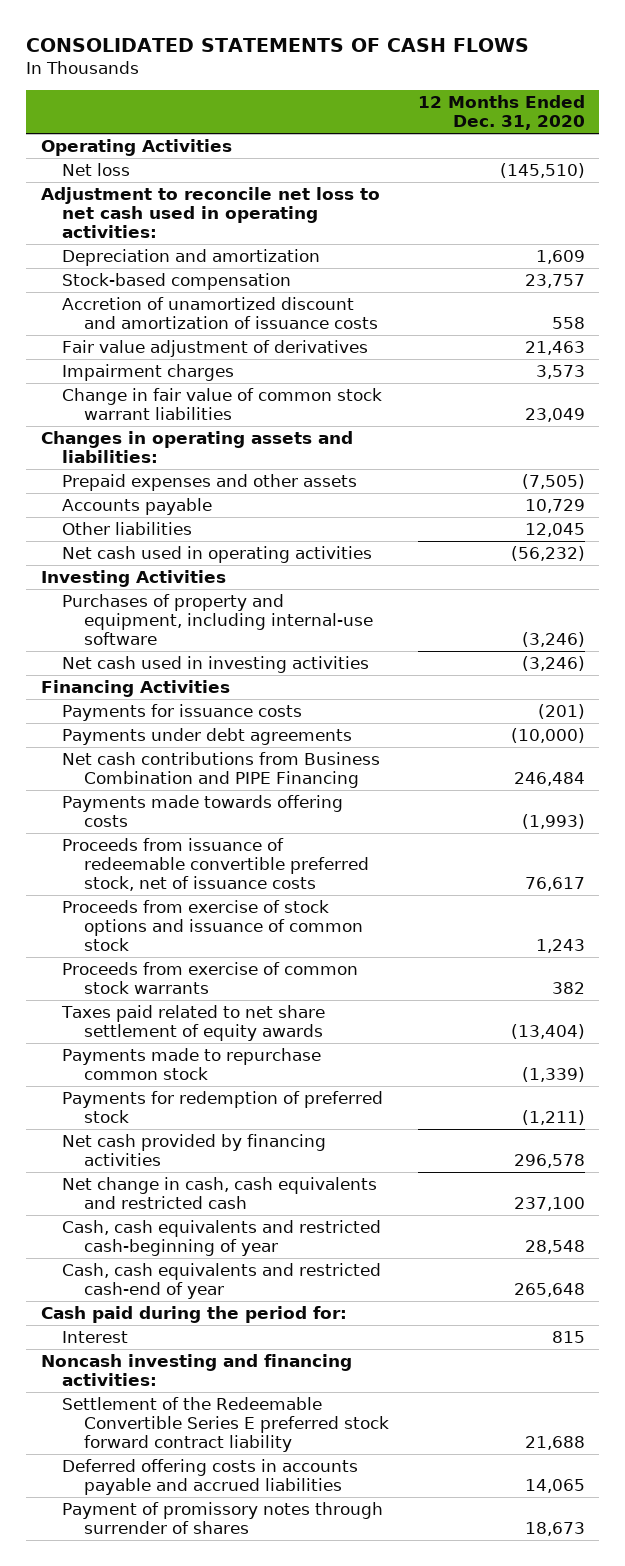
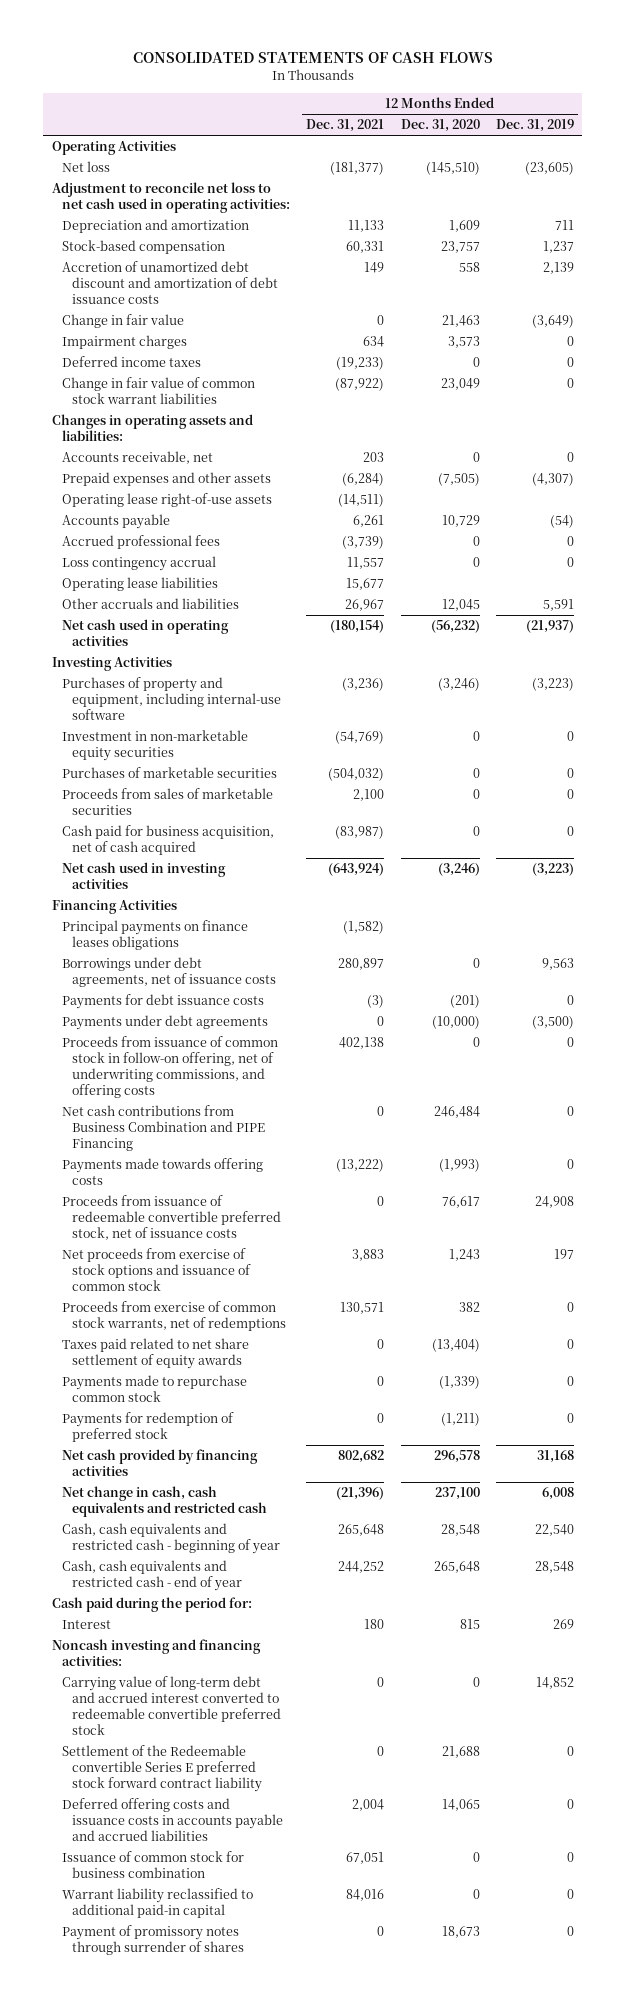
- | 12 Months Ended Dec. 31, 2020
+ | 12 Months Ended Dec. 31, 2021 | 12 Months Ended Dec. 31, 2020 | 12 Months Ended Dec. 31, 2019
- Accretion of unamortized discount and amortization of issuance costs | 558
- Fair value adjustment of derivatives | 21,463
+ Accretion of unamortized debt discount and amortization of debt issuance costs | 149 | 558 | 2,139
+ Change in fair value | 0 | 21,463 | (3,649)
+ Deferred income taxes | (19,233) | 0 | 0
+ Accounts receivable, net | 203 | 0 | 0
+ Operating lease right-of-use assets | (14,511) | |
- Other liabilities | 12,045
+ Accrued professional fees | (3,739) | 0 | 0
+ Loss contingency accrual | 11,557 | 0 | 0
+ Operating lease liabilities | 15,677 | |
+ Other accruals and liabilities | 26,967 | 12,045 | 5,591
+ Investment in non-marketable equity securities | (54,769) | 0 | 0
+ Purchases of marketable securities | (504,032) | 0 | 0
+ Proceeds from sales of marketable securities | 2,100 | 0 | 0
+ Cash paid for business acquisition, net of cash acquired | (83,987) | 0 | 0
- Payments for issuance costs | (201)
+ Principal payments on finance leases obligations | (1,582) | |
+ Borrowings under debt agreements, net of issuance costs | 280,897 | 0 | 9,563
+ Payments for debt issuance costs | (3) | (201) | 0
+ Proceeds from issuance of common stock in follow-on offering, net of underwriting commissions, and offering costs | 402,138 | 0 | 0
- Proceeds from exercise of stock options and issuance of common stock | 1,243
- Proceeds from exercise of common stock warrants | 382
+ Net proceeds from exercise of stock options and issuance of common stock | 3,883 | 1,243 | 197
+ Proceeds from exercise of common stock warrants, net of redemptions | 130,571 | 382 | 0
- Cash, cash equivalents and restricted cash-beginning of year | 28,548
- Cash, cash equivalents and restricted cash-end of year | 265,648
+ Cash, cash equivalents and restricted cash - beginning of year | 265,648 | 28,548 | 22,540
+ Cash, cash equivalents and restricted cash - end of year | 244,252 | 265,648 | 28,548
- Settlement of the Redeemable Convertible Series E preferred stock forward contract liability | 21,688
- Deferred offering costs in accounts payable and accrued liabilities | 14,065
+ Carrying value of long-term debt and accrued interest converted to redeemable convertible preferred stock | 0 | 0 | 14,852
+ Settlement of the Redeemable convertible Series E preferred stock forward contract liability | 0 | 21,688 | 0
+ Deferred offering costs and issuance costs in accounts payable and accrued liabilities | 2,004 | 14,065 | 0
+ Issuance of common stock for business combination | 67,051 | 0 | 0
+ Warrant liability reclassified to additional paid-in capital | 84,016 | 0 | 0

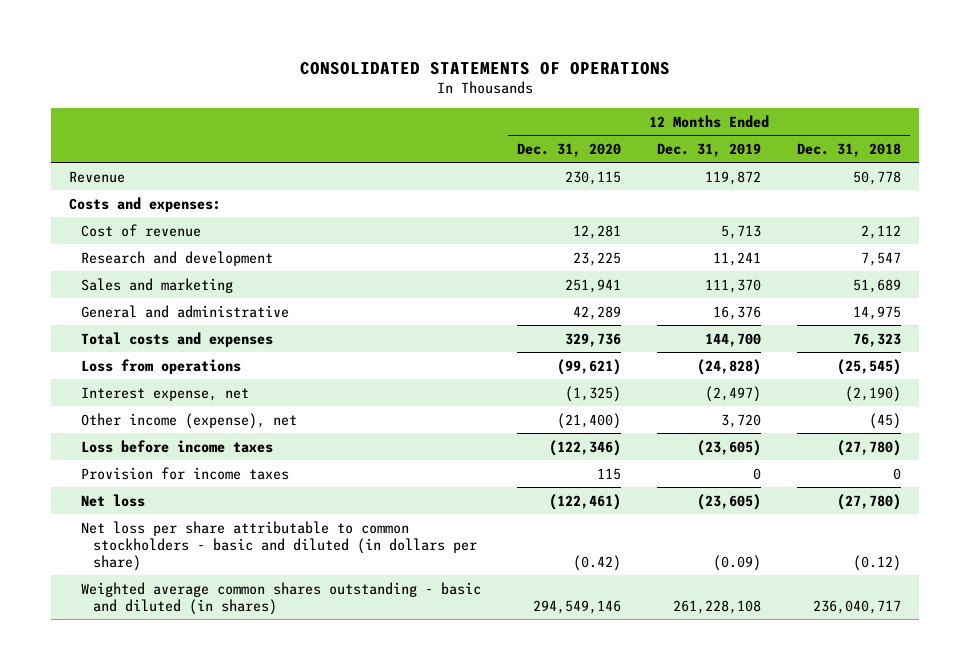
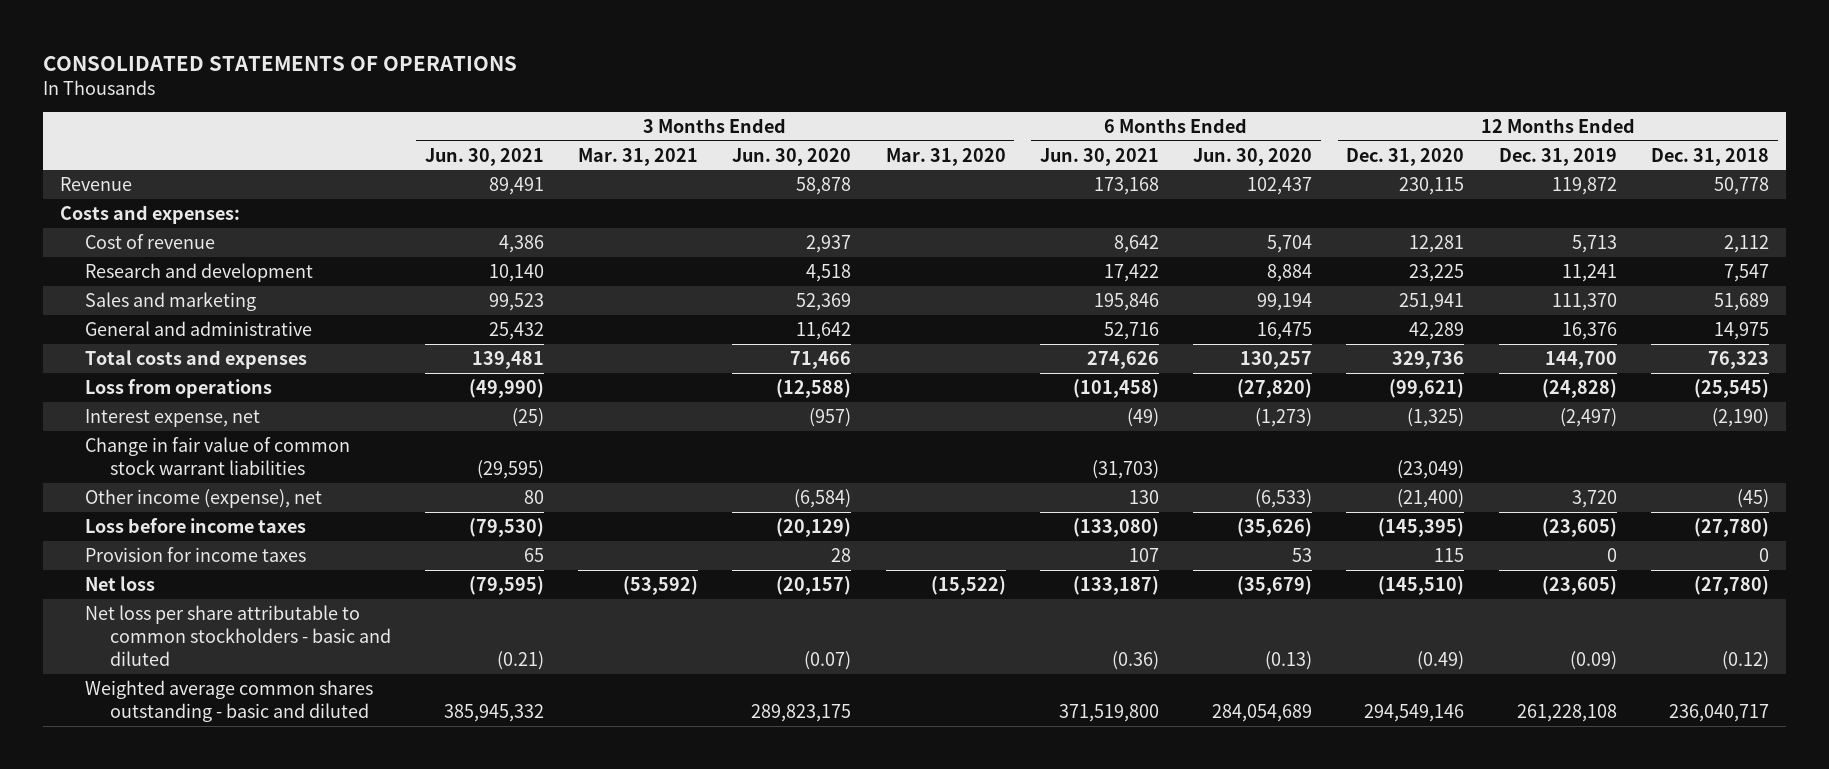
- | 12 Months Ended Dec. 31, 2020 | 12 Months Ended Dec. 31, 2019 | 12 Months Ended Dec. 31, 2018
+ | 3 Months Ended Jun. 30, 2021 | 3 Months Ended Mar. 31, 2021 | 3 Months Ended Jun. 30, 2020 | 3 Months Ended Mar. 31, 2020 | 6 Months Ended Jun. 30, 2021 | 6 Months Ended Jun. 30, 2020 | 12 Months Ended Dec. 31, 2020 | 12 Months Ended Dec. 31, 2019 | 12 Months Ended Dec. 31, 2018
+ Change in fair value of common stock warrant liabilities | (29,595) | | | | (31,703) | | (23,049) | |
- Loss before income taxes | (122,346) | (23,605) | (27,780)
+ Loss before income taxes | (79,530) | | (20,129) | | (133,080) | (35,626) | (145,395) | (23,605) | (27,780)
- Net loss | (122,461) | (23,605) | (27,780)
- Net loss per share attributable to common stockholders - basic and diluted (in dollars per share) | (0.42) | (0.09) | (0.12)
- Weighted average common shares outstanding - basic and diluted (in shares) | 294,549,146 | 261,228,108 | 236,040,717
+ Net loss | (79,595) | (53,592) | (20,157) | (15,522) | (133,187) | (35,679) | (145,510) | (23,605) | (27,780)
+ Net loss per share attributable to common stockholders - basic and diluted | (0.21) | | (0.07) | | (0.36) | (0.13) | (0.49) | (0.09) | (0.12)
+ Weighted average common shares outstanding - basic and diluted | 385,945,332 | | 289,823,175 | | 371,519,800 | 284,054,689 | 294,549,146 | 261,228,108 | 236,040,717

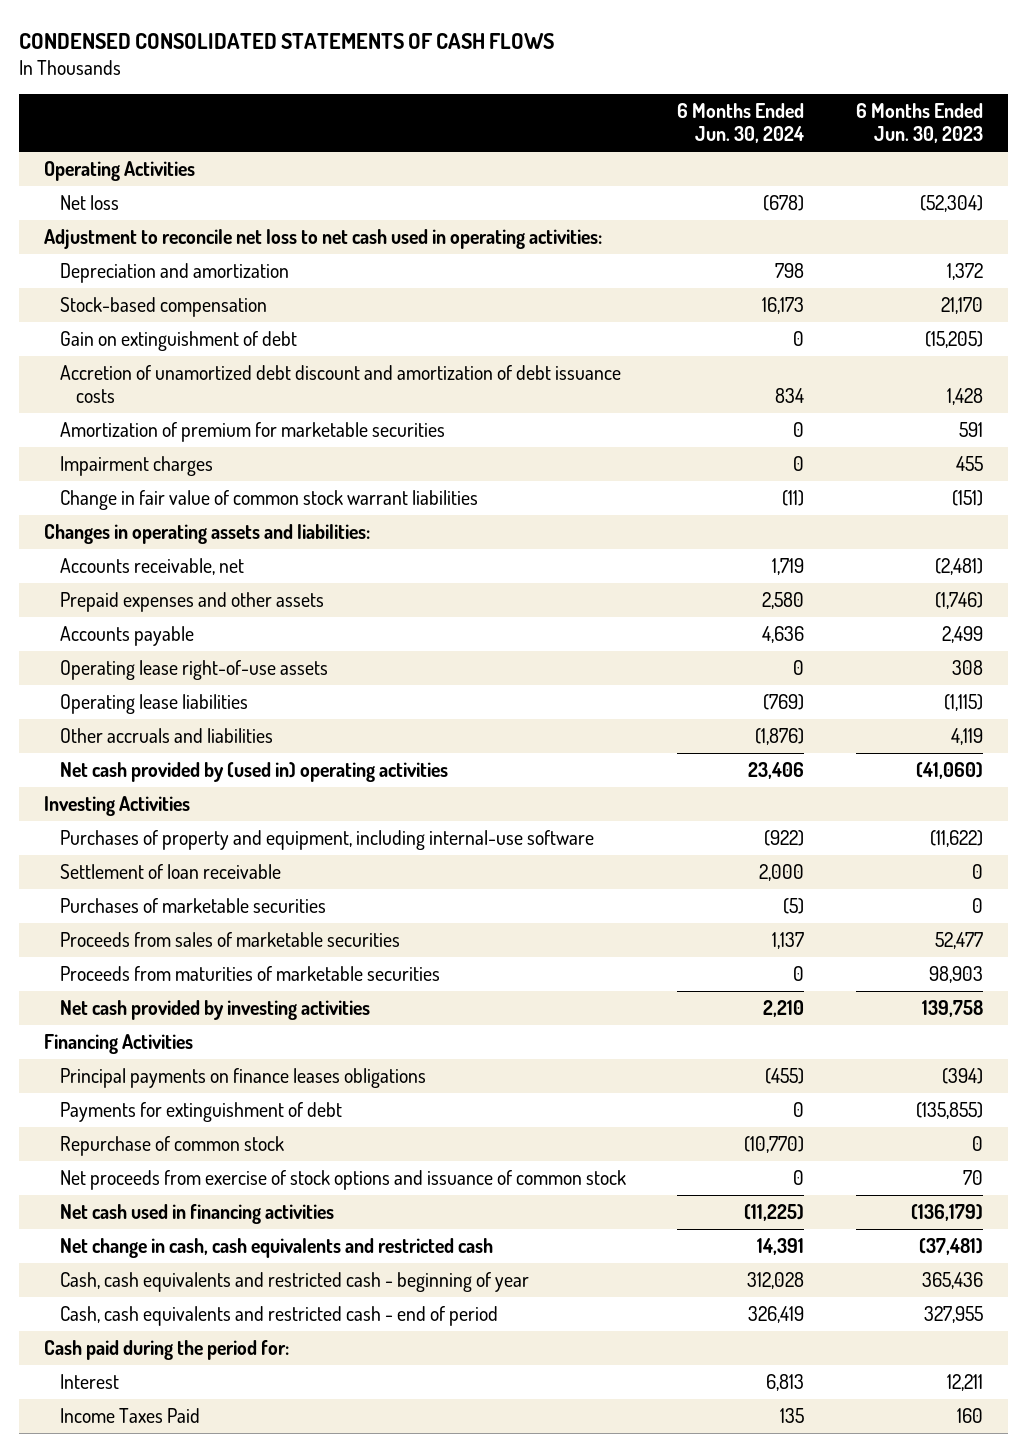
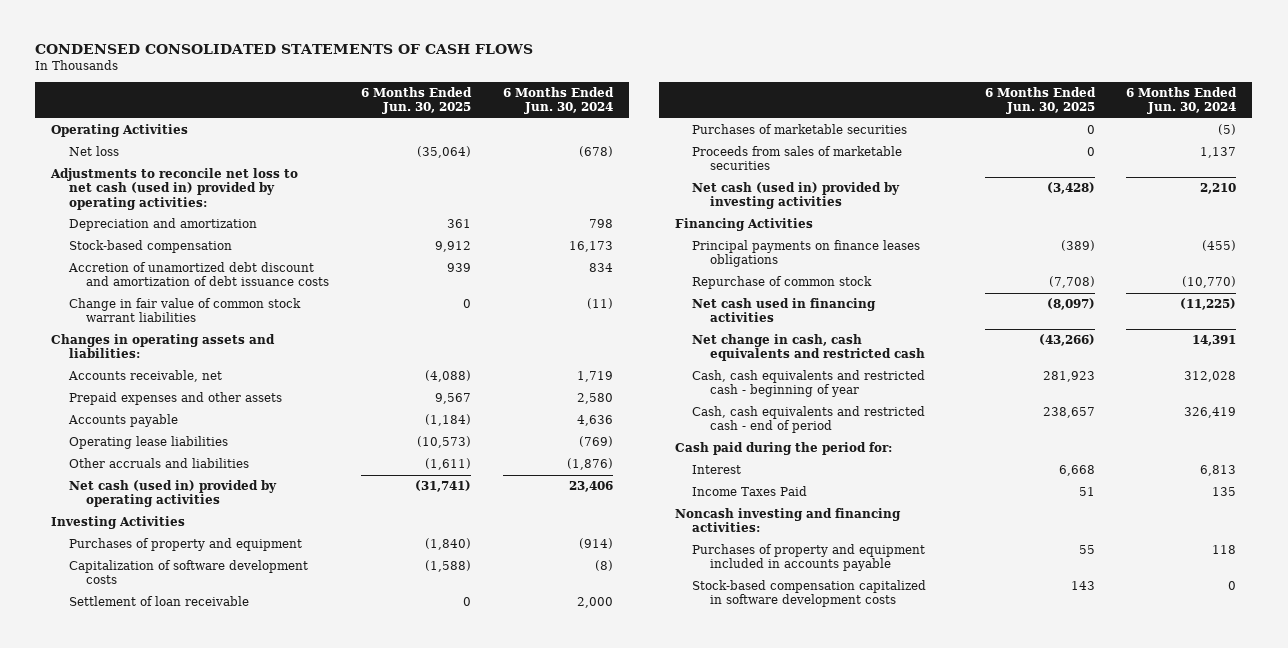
- | 6 Months Ended Jun. 30, 2024 | 6 Months Ended Jun. 30, 2023
+ | 6 Months Ended Jun. 30, 2025 | 6 Months Ended Jun. 30, 2024
- Adjustment to reconcile net loss to net cash used in operating activities:
+ Adjustments to reconcile net loss to net cash (used in) provided by operating activities:
- Gain on extinguishment of debt | 0 | (15,205)
- Amortization of premium for marketable securities | 0 | 591
- Impairment charges | 0 | 455
- Operating lease right-of-use assets | 0 | 308
- Net cash provided by (used in) operating activities | 23,406 | (41,060)
+ Net cash (used in) provided by operating activities | (31,741) | 23,406
- Purchases of property and equipment, including internal-use software | (922) | (11,622)
+ Purchases of property and equipment | (1,840) | (914)
+ Capitalization of software development costs | (1,588) | (8)
- Proceeds from maturities of marketable securities | 0 | 98,903
- Net cash provided by investing activities | 2,210 | 139,758
+ Net cash (used in) provided by investing activities | (3,428) | 2,210
- Payments for extinguishment of debt | 0 | (135,855)
- Net proceeds from exercise of stock options and issuance of common stock | 0 | 70
+ Noncash investing and financing activities:
+ Purchases of property and equipment included in accounts payable | 55 | 118
+ Stock-based compensation capitalized in software development costs | 143 | 0

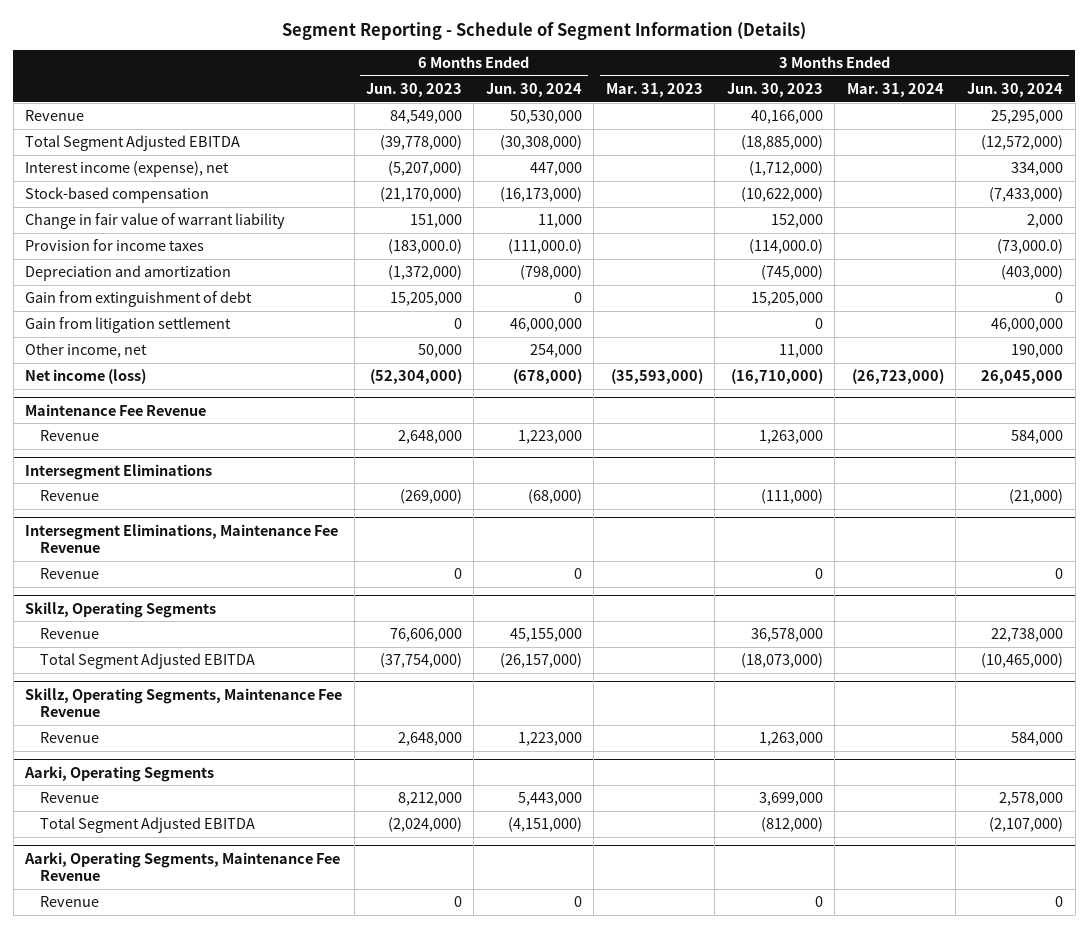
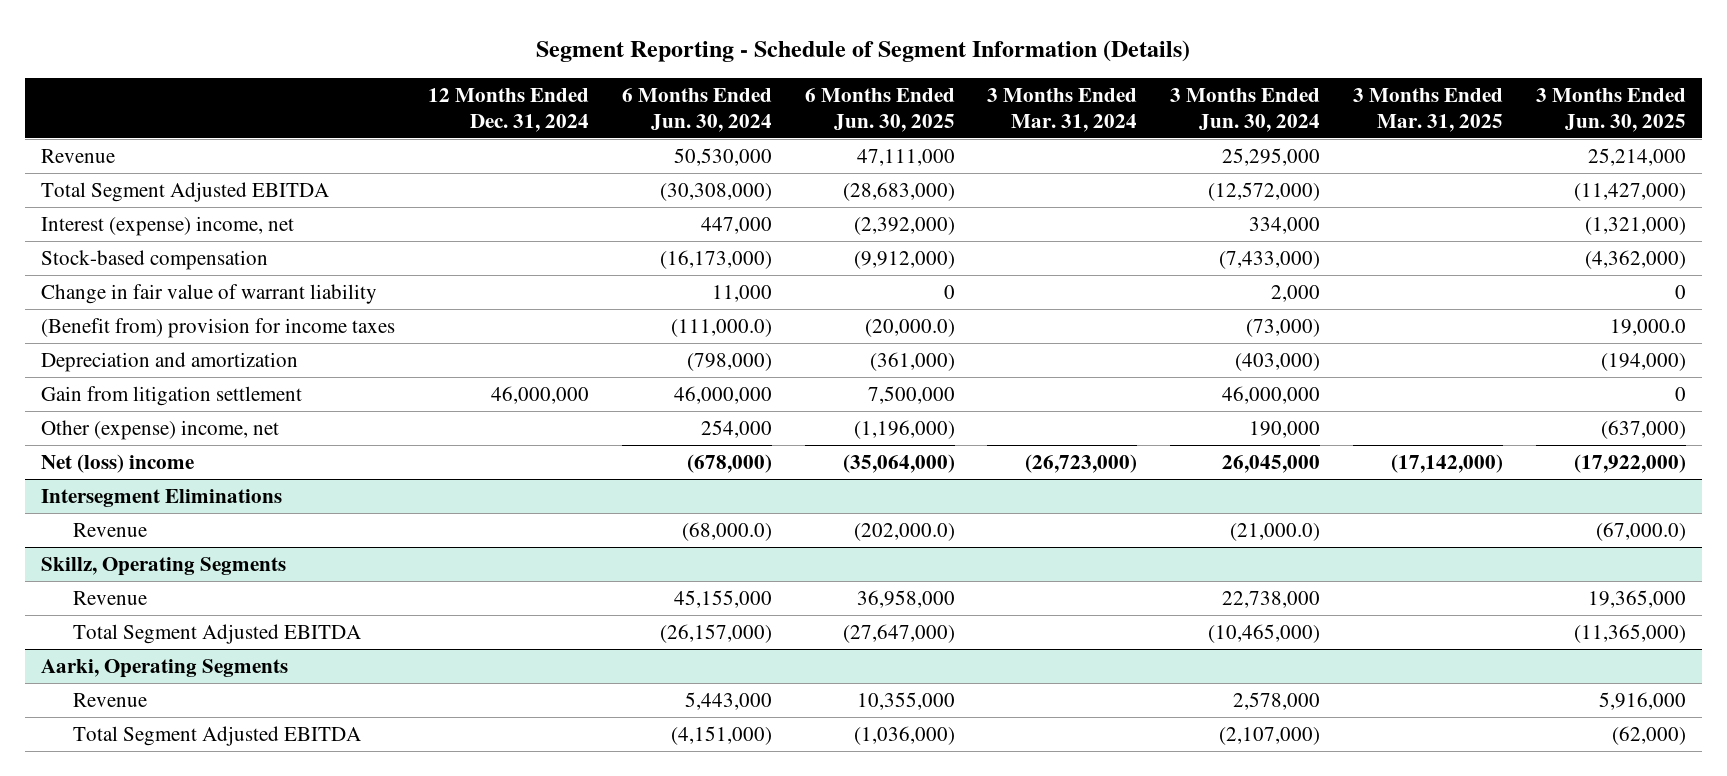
- | 6 Months Ended Jun. 30, 2023 | 6 Months Ended Jun. 30, 2024 | 3 Months Ended Mar. 31, 2023 | 3 Months Ended Jun. 30, 2023 | 3 Months Ended Mar. 31, 2024 | 3 Months Ended Jun. 30, 2024
+ | 12 Months Ended Dec. 31, 2024 | 6 Months Ended Jun. 30, 2024 | 6 Months Ended Jun. 30, 2025 | 3 Months Ended Mar. 31, 2024 | 3 Months Ended Jun. 30, 2024 | 3 Months Ended Mar. 31, 2025 | 3 Months Ended Jun. 30, 2025
- Interest income (expense), net | (5,207,000) | 447,000 | | (1,712,000) | | 334,000
+ Interest (expense) income, net | | 447,000 | (2,392,000) | | 334,000 | | (1,321,000)
- Provision for income taxes | (183,000.0) | (111,000.0) | | (114,000.0) | | (73,000.0)
+ (Benefit from) provision for income taxes | | (111,000.0) | (20,000.0) | | (73,000) | | 19,000.0
- Gain from extinguishment of debt | 15,205,000 | 0 | | 15,205,000 | | 0
- Other income, net | 50,000 | 254,000 | | 11,000 | | 190,000
- Net income (loss) | (52,304,000) | (678,000) | (35,593,000) | (16,710,000) | (26,723,000) | 26,045,000
- Maintenance Fee Revenue
- Revenue | 2,648,000 | 1,223,000 | | 1,263,000 | | 584,000
+ Other (expense) income, net | | 254,000 | (1,196,000) | | 190,000 | | (637,000)
+ Net (loss) income | | (678,000) | (35,064,000) | (26,723,000) | 26,045,000 | (17,142,000) | (17,922,000)
@ Intersegment Eliminations
- Revenue | (269,000) | (68,000) | | (111,000) | | (21,000)
- Intersegment Eliminations, Maintenance Fee Revenue
- Revenue | 0 | 0 | | 0 | | 0
@ Intersegment Eliminations
+ Revenue | | (68,000.0) | (202,000.0) | | (21,000.0) | | (67,000.0)
- Skillz, Operating Segments, Maintenance Fee Revenue
- Revenue | 2,648,000 | 1,223,000 | | 1,263,000 | | 584,000
- Aarki, Operating Segments, Maintenance Fee Revenue
- Revenue | 0 | 0 | | 0 | | 0

